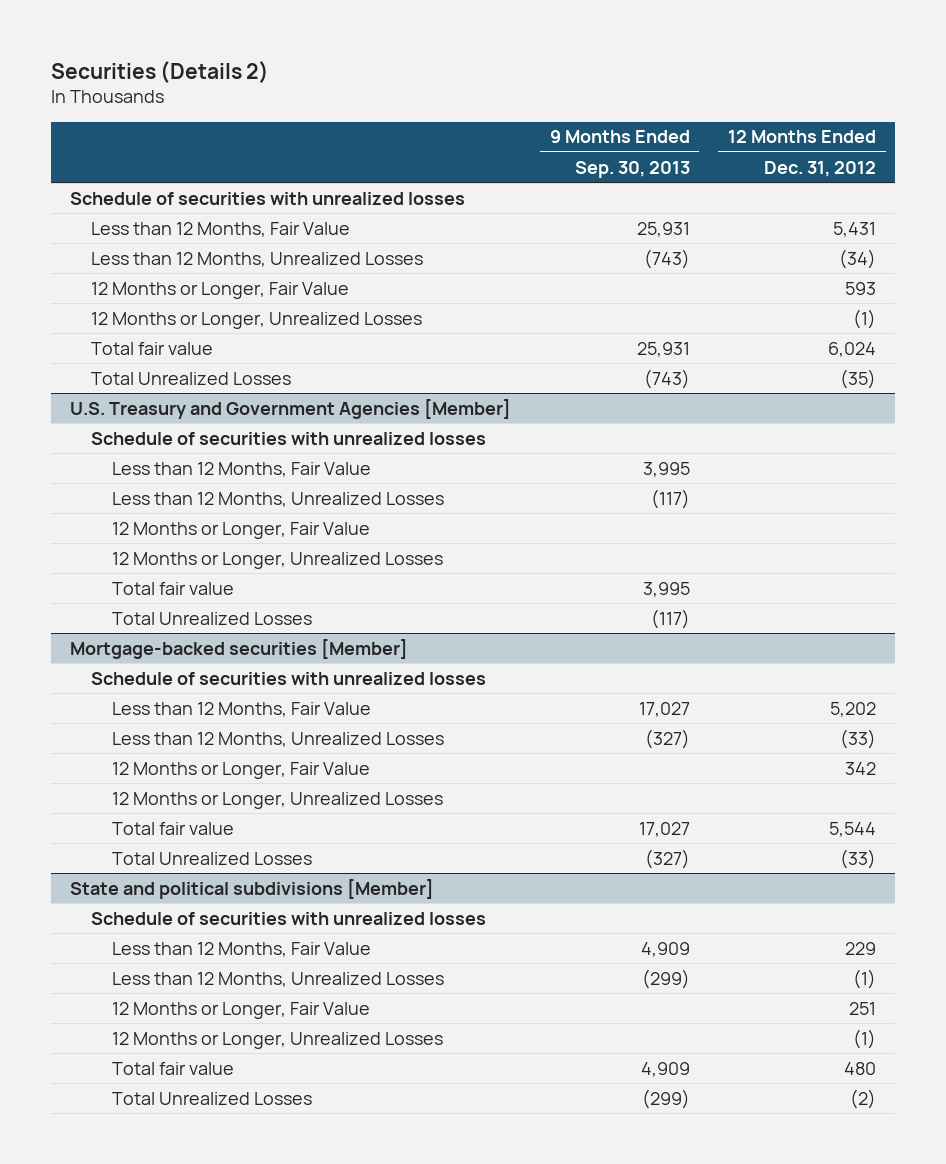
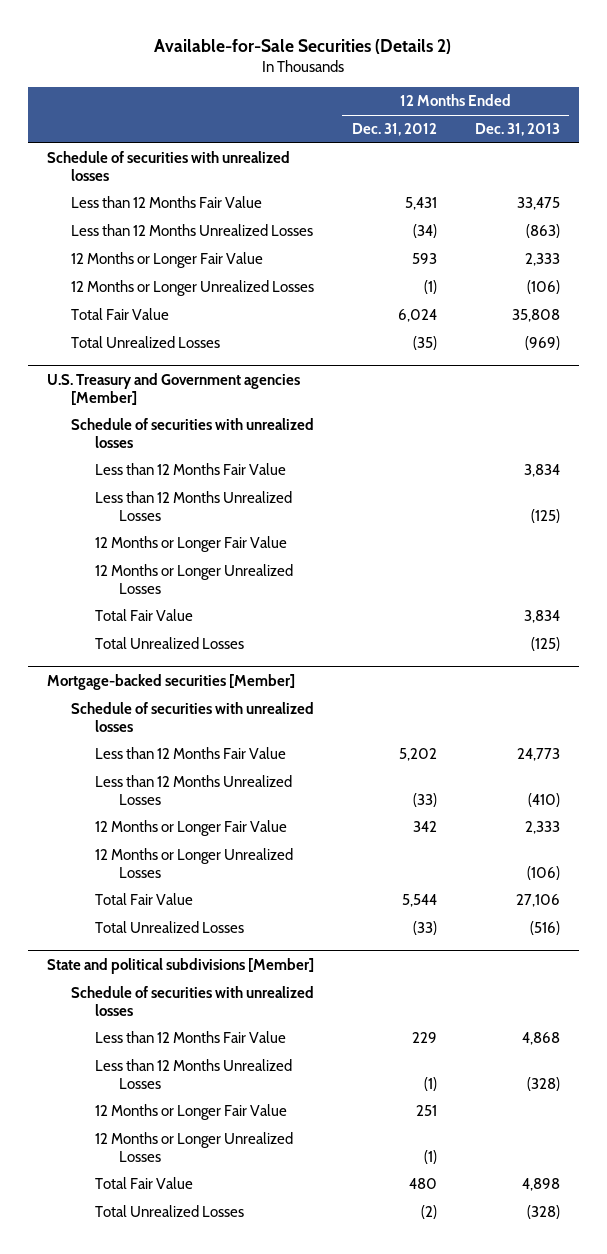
- Securities (Details 2)
+ Available-for-Sale Securities (Details 2)
- | 9 Months Ended Sep. 30, 2013 | 12 Months Ended Dec. 31, 2012
+ | 12 Months Ended Dec. 31, 2012 | 12 Months Ended Dec. 31, 2013
- Less than 12 Months, Fair Value | 25,931 | 5,431
- Less than 12 Months, Unrealized Losses | (743) | (34)
- 12 Months or Longer, Fair Value | | 593
- 12 Months or Longer, Unrealized Losses | | (1)
- Total fair value | 25,931 | 6,024
+ Less than 12 Months Fair Value | 5,431 | 33,475
+ Less than 12 Months Unrealized Losses | (34) | (863)
+ 12 Months or Longer Fair Value | 593 | 2,333
+ 12 Months or Longer Unrealized Losses | (1) | (106)
+ Total Fair Value | 6,024 | 35,808
- U.S. Treasury and Government Agencies [Member]
+ U.S. Treasury and Government agencies [Member]
- Less than 12 Months, Fair Value | 3,995 |
- Less than 12 Months, Unrealized Losses | (117) |
- 12 Months or Longer, Fair Value
- 12 Months or Longer, Unrealized Losses
- Total fair value | 3,995 |
+ Less than 12 Months Fair Value | | 3,834
+ Less than 12 Months Unrealized Losses | | (125)
+ 12 Months or Longer Fair Value
+ 12 Months or Longer Unrealized Losses
+ Total Fair Value | | 3,834
@ Mortgage-backed securities [Member]
- Less than 12 Months, Fair Value | 17,027 | 5,202
- Less than 12 Months, Unrealized Losses | (327) | (33)
- 12 Months or Longer, Fair Value | | 342
- 12 Months or Longer, Unrealized Losses
- Total fair value | 17,027 | 5,544
+ Less than 12 Months Fair Value | 5,202 | 24,773
+ Less than 12 Months Unrealized Losses | (33) | (410)
+ 12 Months or Longer Fair Value | 342 | 2,333
+ 12 Months or Longer Unrealized Losses | | (106)
+ Total Fair Value | 5,544 | 27,106
@ State and political subdivisions [Member]
- Less than 12 Months, Fair Value | 4,909 | 229
- Less than 12 Months, Unrealized Losses | (299) | (1)
- 12 Months or Longer, Fair Value | | 251
- 12 Months or Longer, Unrealized Losses | | (1)
- Total fair value | 4,909 | 480
+ Less than 12 Months Fair Value | 229 | 4,868
+ Less than 12 Months Unrealized Losses | (1) | (328)
+ 12 Months or Longer Fair Value | 251 |
+ 12 Months or Longer Unrealized Losses | (1) |
+ Total Fair Value | 480 | 4,898

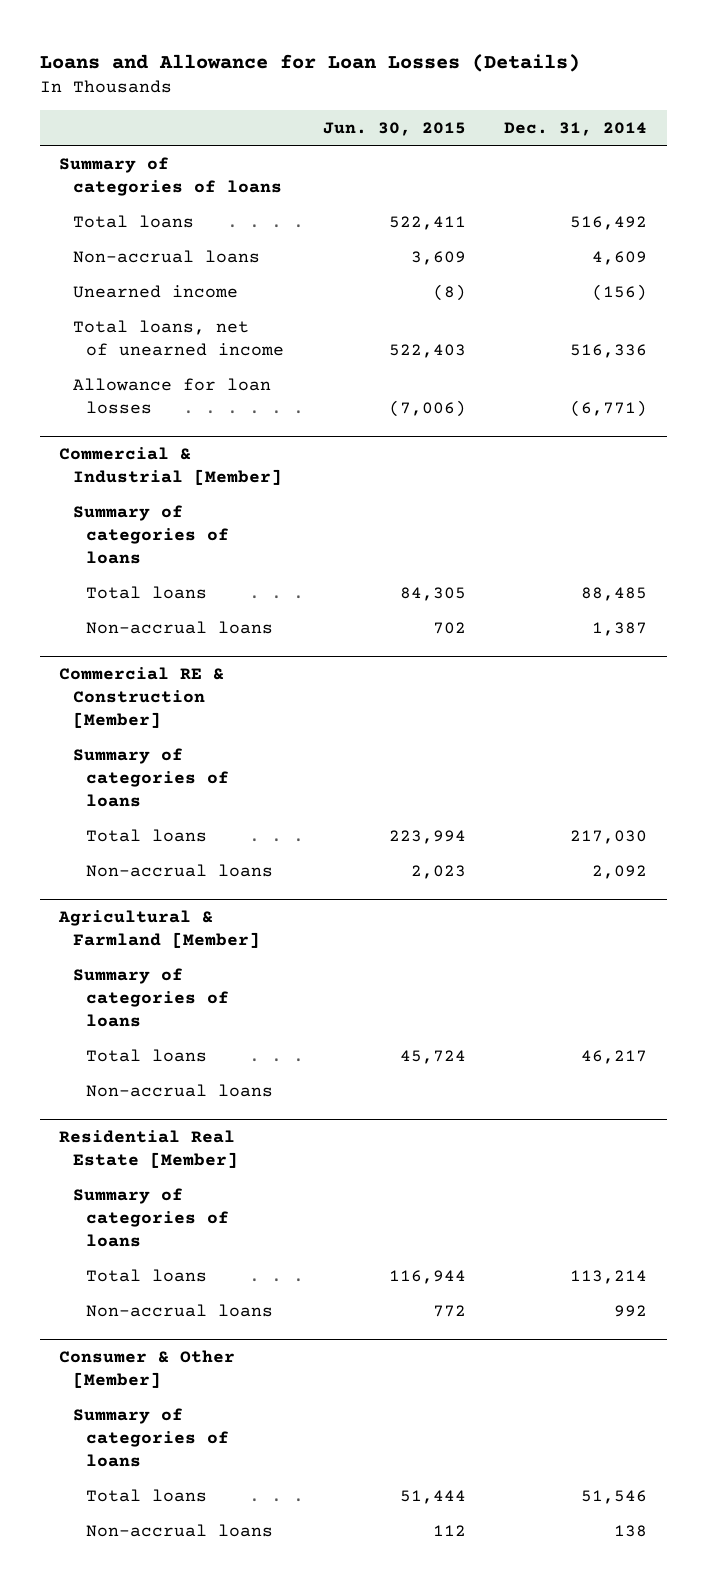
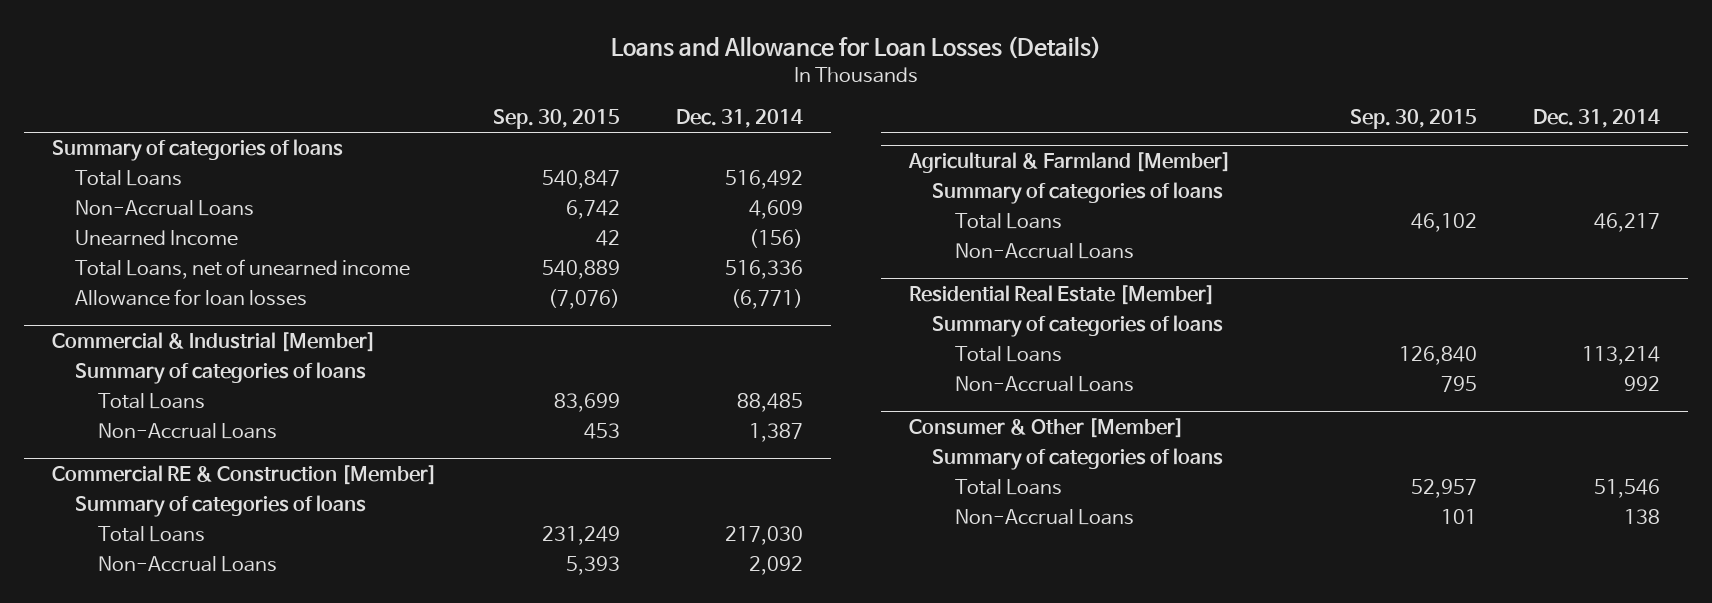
- | Jun. 30, 2015 | Dec. 31, 2014
+ | Sep. 30, 2015 | Dec. 31, 2014
- Total loans | 522,411 | 516,492
- Non-accrual loans | 3,609 | 4,609
- Unearned income | (8) | (156)
- Total loans, net of unearned income | 522,403 | 516,336
+ Total Loans | 540,847 | 516,492
+ Non-Accrual Loans | 6,742 | 4,609
+ Unearned Income | 42 | (156)
+ Total Loans, net of unearned income | 540,889 | 516,336
@ Commercial & Industrial [Member]
- Total loans | 84,305 | 88,485
- Non-accrual loans | 702 | 1,387
+ Total Loans | 83,699 | 88,485
+ Non-Accrual Loans | 453 | 1,387
@ Commercial RE & Construction [Member]
- Total loans | 223,994 | 217,030
- Non-accrual loans | 2,023 | 2,092
+ Total Loans | 231,249 | 217,030
+ Non-Accrual Loans | 5,393 | 2,092
@ Agricultural & Farmland [Member]
- Total loans | 45,724 | 46,217
- Non-accrual loans
+ Total Loans | 46,102 | 46,217
+ Non-Accrual Loans
@ Residential Real Estate [Member]
- Total loans | 116,944 | 113,214
- Non-accrual loans | 772 | 992
+ Total Loans | 126,840 | 113,214
+ Non-Accrual Loans | 795 | 992
@ Consumer & Other [Member]
- Total loans | 51,444 | 51,546
- Non-accrual loans | 112 | 138
+ Total Loans | 52,957 | 51,546
+ Non-Accrual Loans | 101 | 138

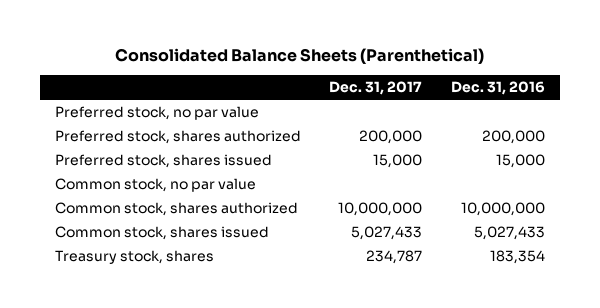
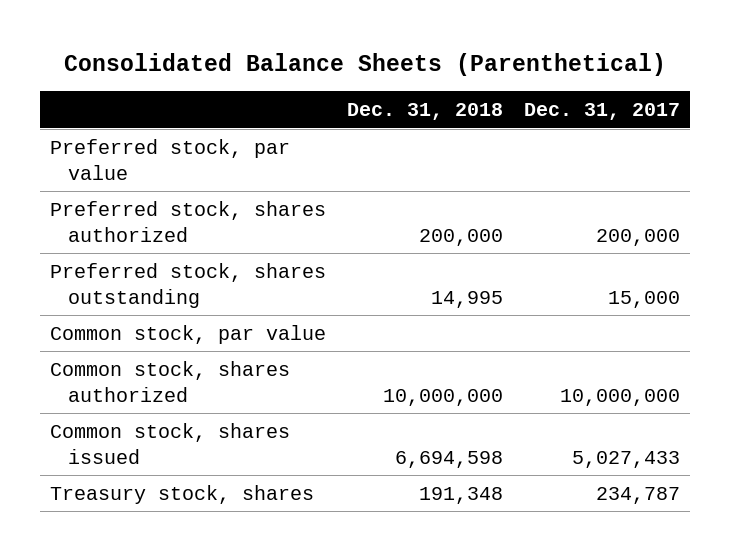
- | Dec. 31, 2017 | Dec. 31, 2016
+ | Dec. 31, 2018 | Dec. 31, 2017
- Preferred stock, no par value
+ Preferred stock, par value
- Preferred stock, shares issued | 15,000 | 15,000
- Common stock, no par value
+ Preferred stock, shares outstanding | 14,995 | 15,000
+ Common stock, par value

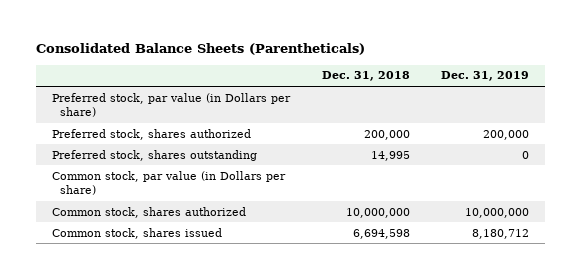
- Consolidated Balance Sheets (Parenthetical)
+ Consolidated Balance Sheets (Parentheticals)
- | Dec. 31, 2018 | Dec. 31, 2017
+ | Dec. 31, 2018 | Dec. 31, 2019
- Preferred stock, par value
+ Preferred stock, par value (in Dollars per share)
- Common stock, par value
+ Common stock, par value (in Dollars per share)
- Treasury stock, shares | 191,348 | 234,787

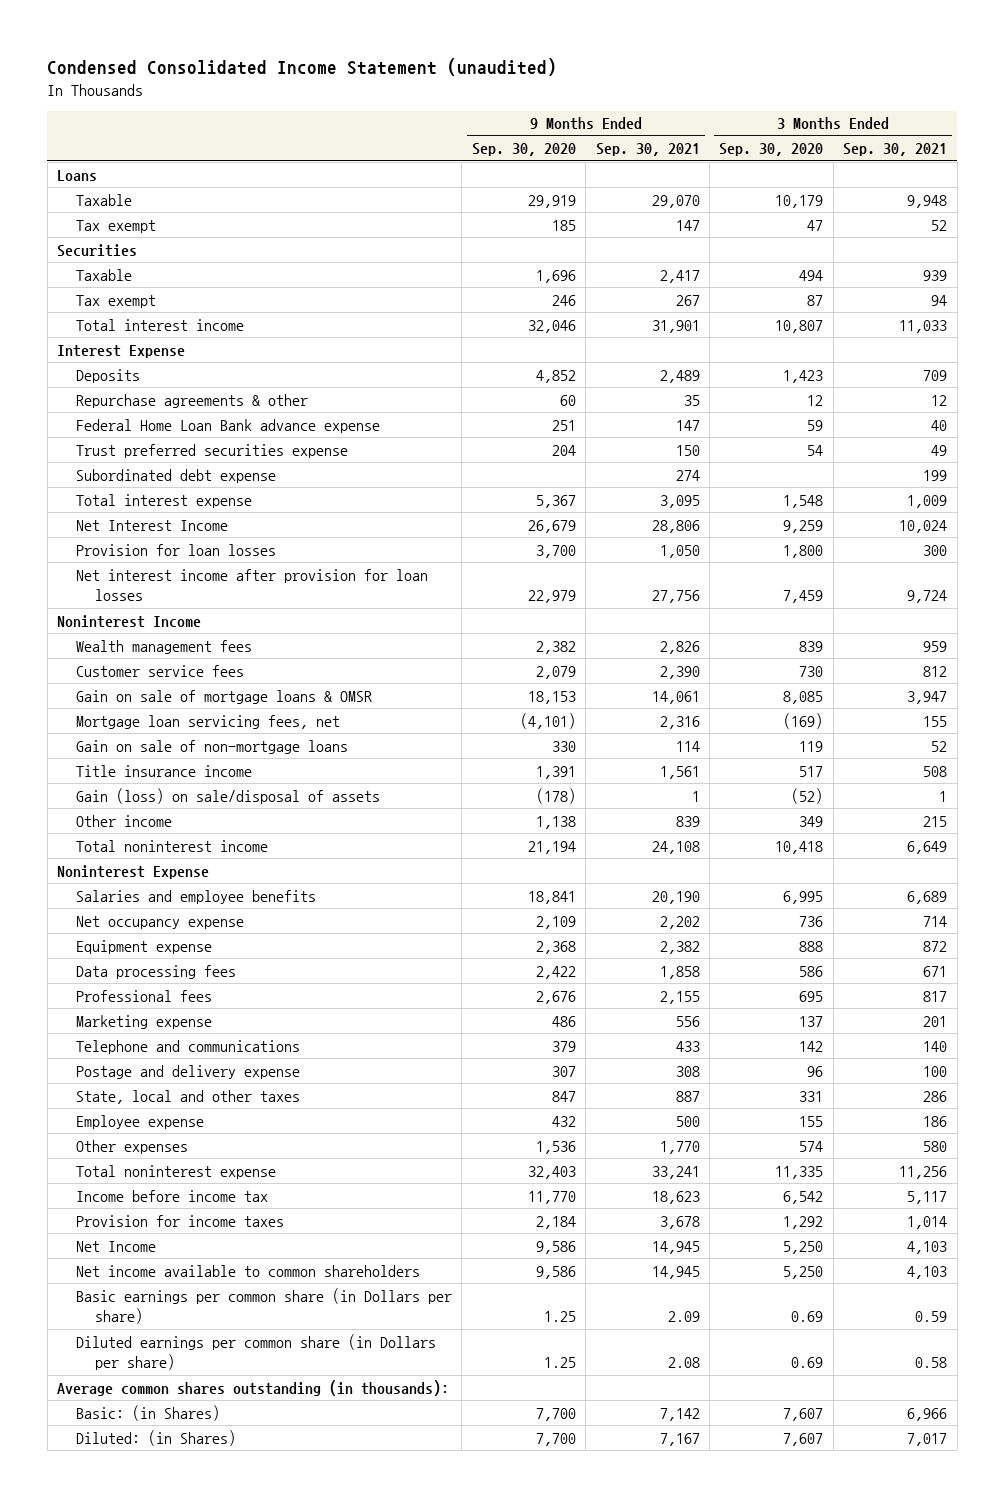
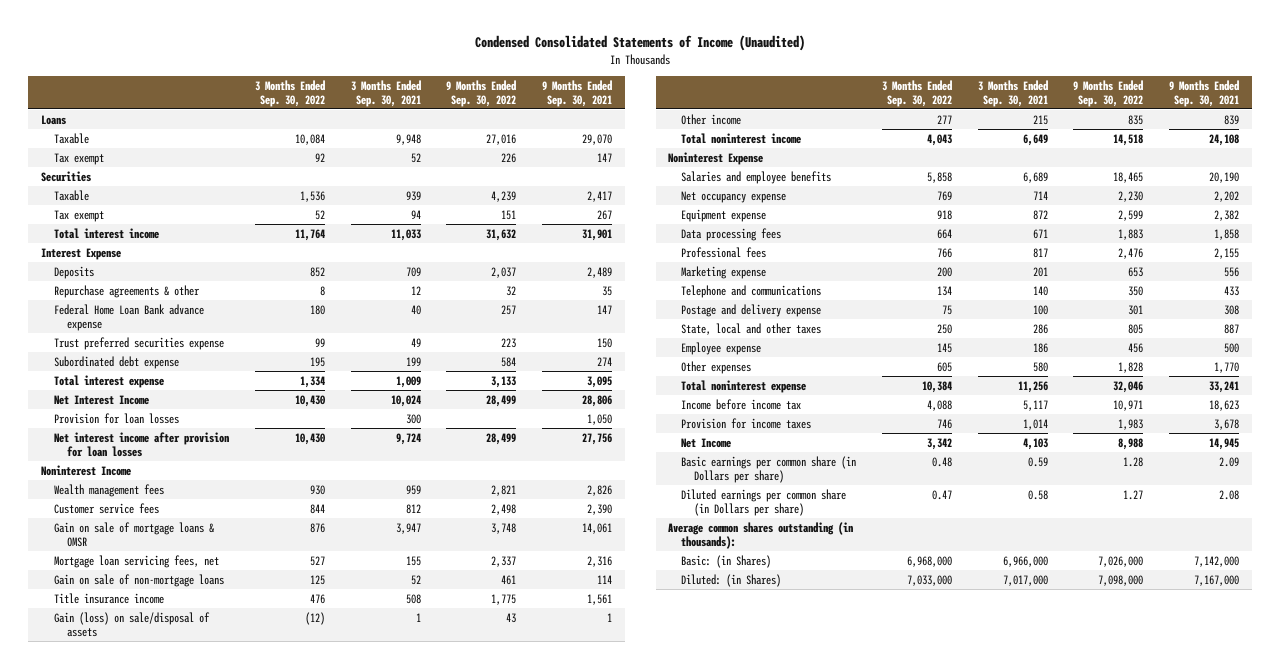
- Condensed Consolidated Income Statement (unaudited)
+ Condensed Consolidated Statements of Income (Unaudited)
- | 9 Months Ended Sep. 30, 2020 | 9 Months Ended Sep. 30, 2021 | 3 Months Ended Sep. 30, 2020 | 3 Months Ended Sep. 30, 2021
+ | 3 Months Ended Sep. 30, 2022 | 3 Months Ended Sep. 30, 2021 | 9 Months Ended Sep. 30, 2022 | 9 Months Ended Sep. 30, 2021
- Net income available to common shareholders | 9,586 | 14,945 | 5,250 | 4,103
- Basic: (in Shares) | 7,700 | 7,142 | 7,607 | 6,966
- Diluted: (in Shares) | 7,700 | 7,167 | 7,607 | 7,017
+ Basic: (in Shares) | 6,968,000 | 6,966,000 | 7,026,000 | 7,142,000
+ Diluted: (in Shares) | 7,033,000 | 7,017,000 | 7,098,000 | 7,167,000

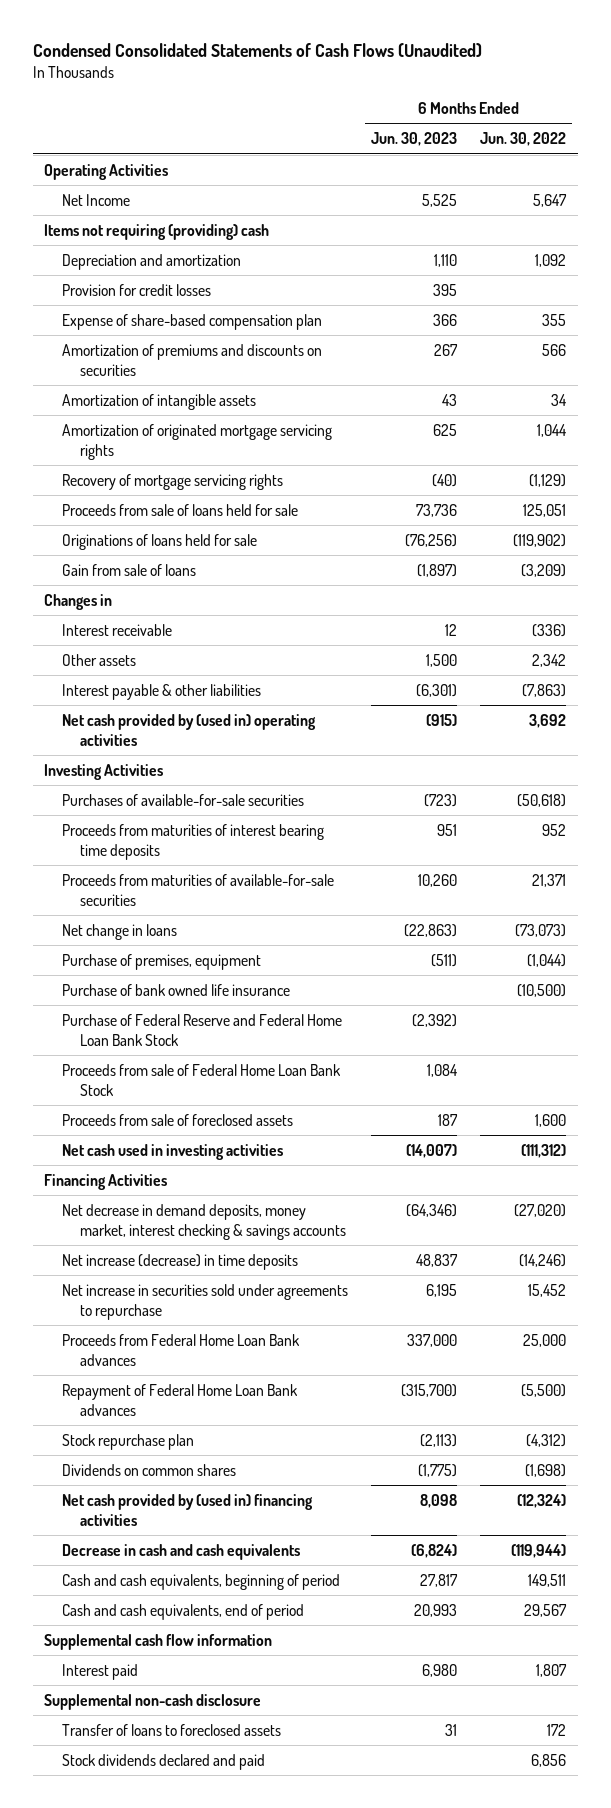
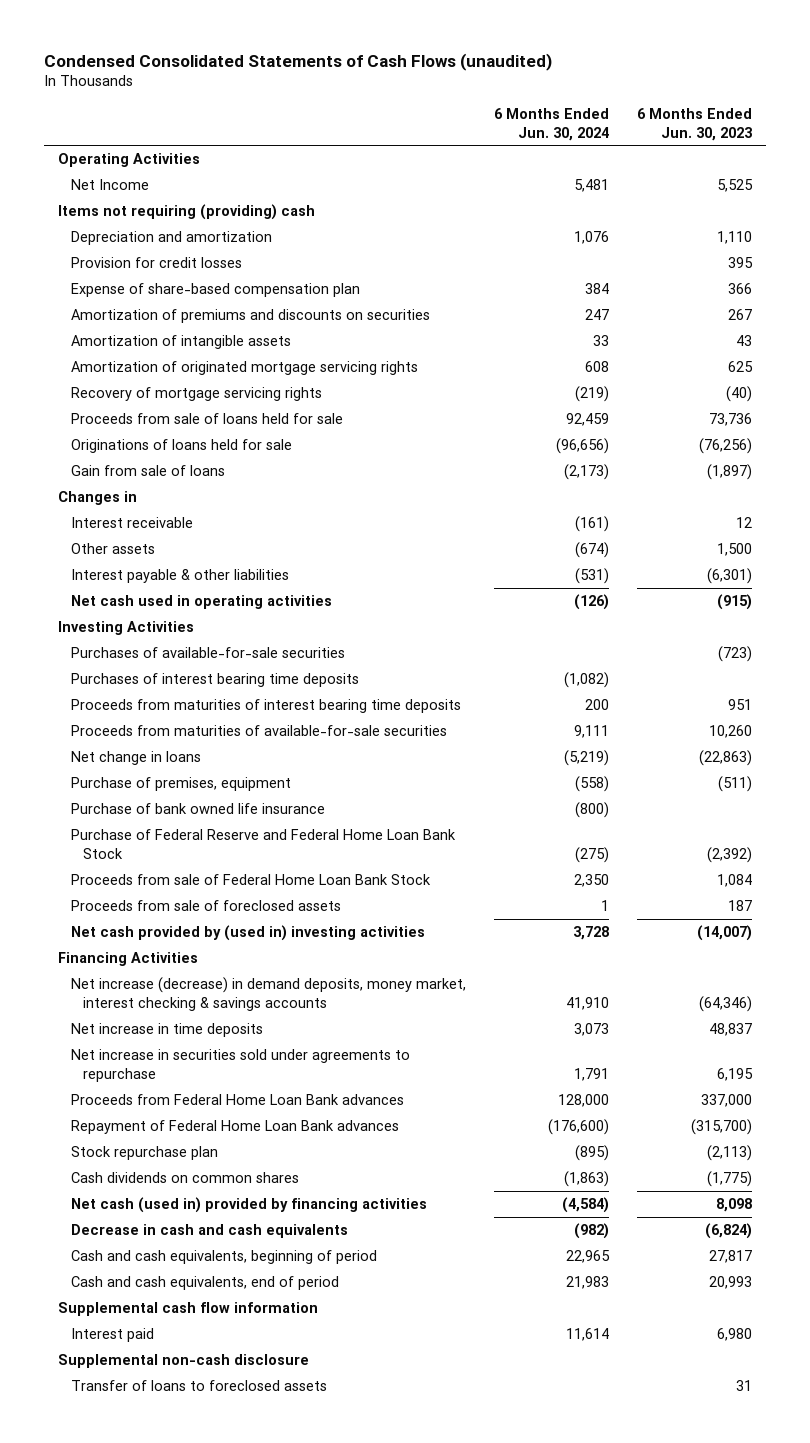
- Condensed Consolidated Statements of Cash Flows (Unaudited)
+ Condensed Consolidated Statements of Cash Flows (unaudited)
- | 6 Months Ended Jun. 30, 2023 | 6 Months Ended Jun. 30, 2022
+ | 6 Months Ended Jun. 30, 2024 | 6 Months Ended Jun. 30, 2023
- Net cash provided by (used in) operating activities | (915) | 3,692
+ Net cash used in operating activities | (126) | (915)
+ Purchases of interest bearing time deposits | (1,082) |
- Net cash used in investing activities | (14,007) | (111,312)
+ Net cash provided by (used in) investing activities | 3,728 | (14,007)
- Net decrease in demand deposits, money market, interest checking & savings accounts | (64,346) | (27,020)
- Net increase (decrease) in time deposits | 48,837 | (14,246)
+ Net increase (decrease) in demand deposits, money market, interest checking & savings accounts | 41,910 | (64,346)
+ Net increase in time deposits | 3,073 | 48,837
- Dividends on common shares | (1,775) | (1,698)
- Net cash provided by (used in) financing activities | 8,098 | (12,324)
+ Cash dividends on common shares | (1,863) | (1,775)
+ Net cash (used in) provided by financing activities | (4,584) | 8,098
- Stock dividends declared and paid | | 6,856

